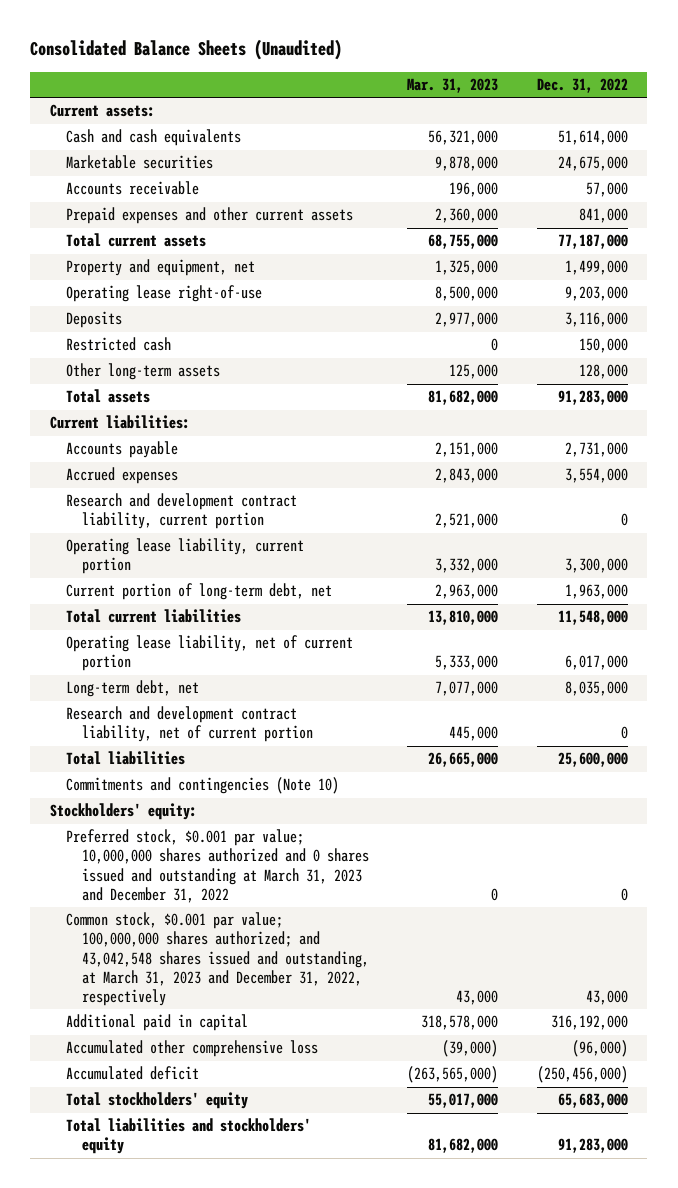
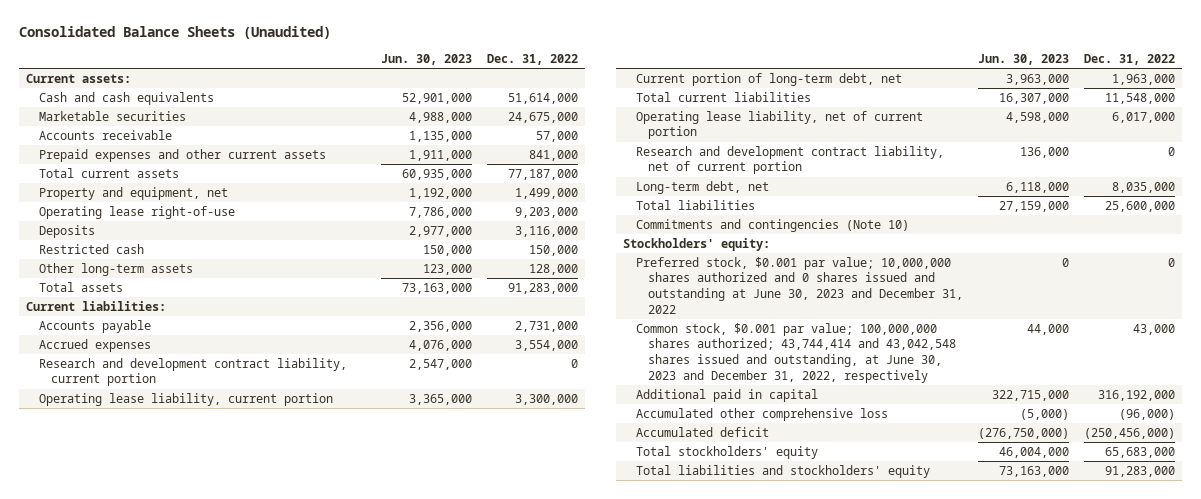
- | Mar. 31, 2023 | Dec. 31, 2022
+ | Jun. 30, 2023 | Dec. 31, 2022
moved down: Long-term debt, net | 6,118,000 | 8,035,000
- Preferred stock, $0.001 par value; 10,000,000 shares authorized and 0 shares issued and outstanding at March 31, 2023 and December 31, 2022 | 0 | 0
- Common stock, $0.001 par value; 100,000,000 shares authorized; and 43,042,548 shares issued and outstanding, at March 31, 2023 and December 31, 2022, respectively | 43,000 | 43,000
+ Preferred stock, $0.001 par value; 10,000,000 shares authorized and 0 shares issued and outstanding at June 30, 2023 and December 31, 2022 | 0 | 0
+ Common stock, $0.001 par value; 100,000,000 shares authorized; 43,744,414 and 43,042,548 shares issued and outstanding, at June 30, 2023 and December 31, 2022, respectively | 44,000 | 43,000

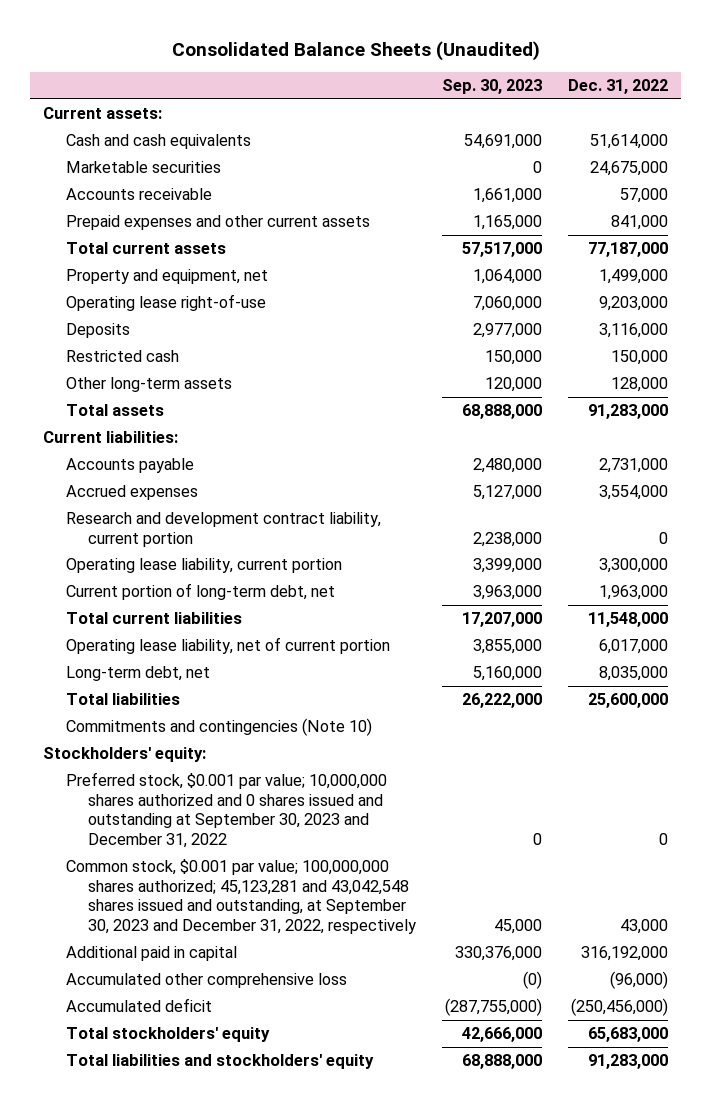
- | Jun. 30, 2023 | Dec. 31, 2022
+ | Sep. 30, 2023 | Dec. 31, 2022
- Research and development contract liability, net of current portion | 136,000 | 0
- Preferred stock, $0.001 par value; 10,000,000 shares authorized and 0 shares issued and outstanding at June 30, 2023 and December 31, 2022 | 0 | 0
- Common stock, $0.001 par value; 100,000,000 shares authorized; 43,744,414 and 43,042,548 shares issued and outstanding, at June 30, 2023 and December 31, 2022, respectively | 44,000 | 43,000
+ Preferred stock, $0.001 par value; 10,000,000 shares authorized and 0 shares issued and outstanding at September 30, 2023 and December 31, 2022 | 0 | 0
+ Common stock, $0.001 par value; 100,000,000 shares authorized; 45,123,281 and 43,042,548 shares issued and outstanding, at September 30, 2023 and December 31, 2022, respectively | 45,000 | 43,000

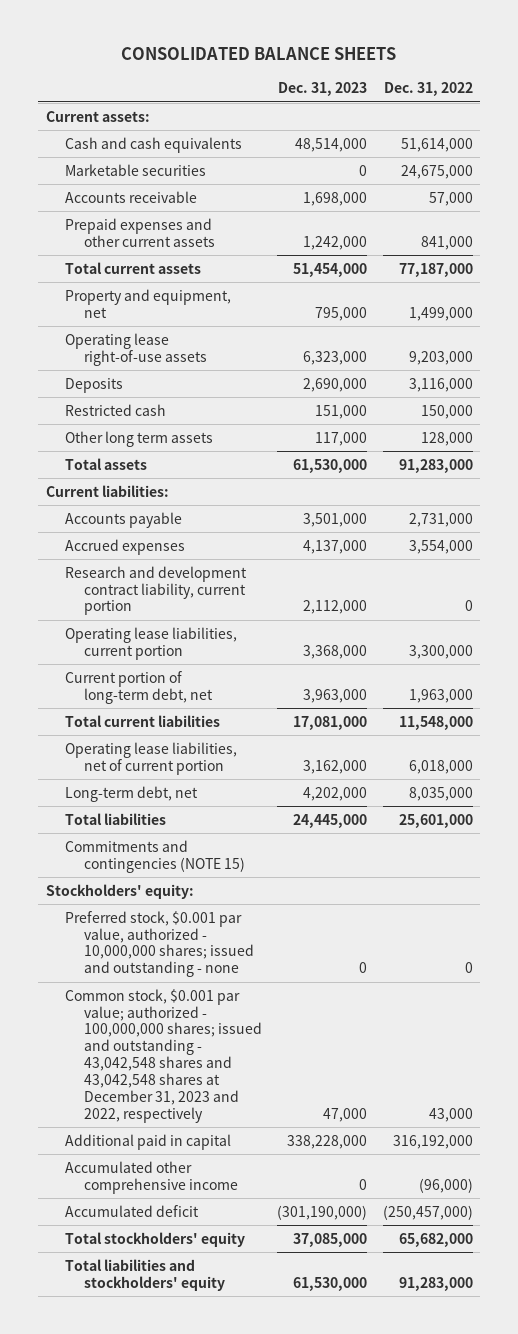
- Consolidated Balance Sheets (Unaudited)
+ CONSOLIDATED BALANCE SHEETS
- | Sep. 30, 2023 | Dec. 31, 2022
+ | Dec. 31, 2023 | Dec. 31, 2022
- Operating lease right-of-use | 7,060,000 | 9,203,000
+ Operating lease right-of-use assets | 6,323,000 | 9,203,000
- Other long-term assets | 120,000 | 128,000
+ Other long term assets | 117,000 | 128,000
- Operating lease liability, current portion | 3,399,000 | 3,300,000
+ Operating lease liabilities, current portion | 3,368,000 | 3,300,000
- Operating lease liability, net of current portion | 3,855,000 | 6,017,000
+ Operating lease liabilities, net of current portion | 3,162,000 | 6,018,000
- Total liabilities | 26,222,000 | 25,600,000
- Commitments and contingencies (Note 10)
+ Total liabilities | 24,445,000 | 25,601,000
+ Commitments and contingencies (NOTE 15)
- Preferred stock, $0.001 par value; 10,000,000 shares authorized and 0 shares issued and outstanding at September 30, 2023 and December 31, 2022 | 0 | 0
- Common stock, $0.001 par value; 100,000,000 shares authorized; 45,123,281 and 43,042,548 shares issued and outstanding, at September 30, 2023 and December 31, 2022, respectively | 45,000 | 43,000
+ Preferred stock, $0.001 par value, authorized - 10,000,000 shares; issued and outstanding - none | 0 | 0
+ Common stock, $0.001 par value; authorized - 100,000,000 shares; issued and outstanding - 43,042,548 shares and 43,042,548 shares at December 31, 2023 and 2022, respectively | 47,000 | 43,000
- Accumulated other comprehensive loss | (0) | (96,000)
- Accumulated deficit | (287,755,000) | (250,456,000)
- Total stockholders' equity | 42,666,000 | 65,683,000
+ Accumulated other comprehensive income | 0 | (96,000)
+ Accumulated deficit | (301,190,000) | (250,457,000)
+ Total stockholders' equity | 37,085,000 | 65,682,000

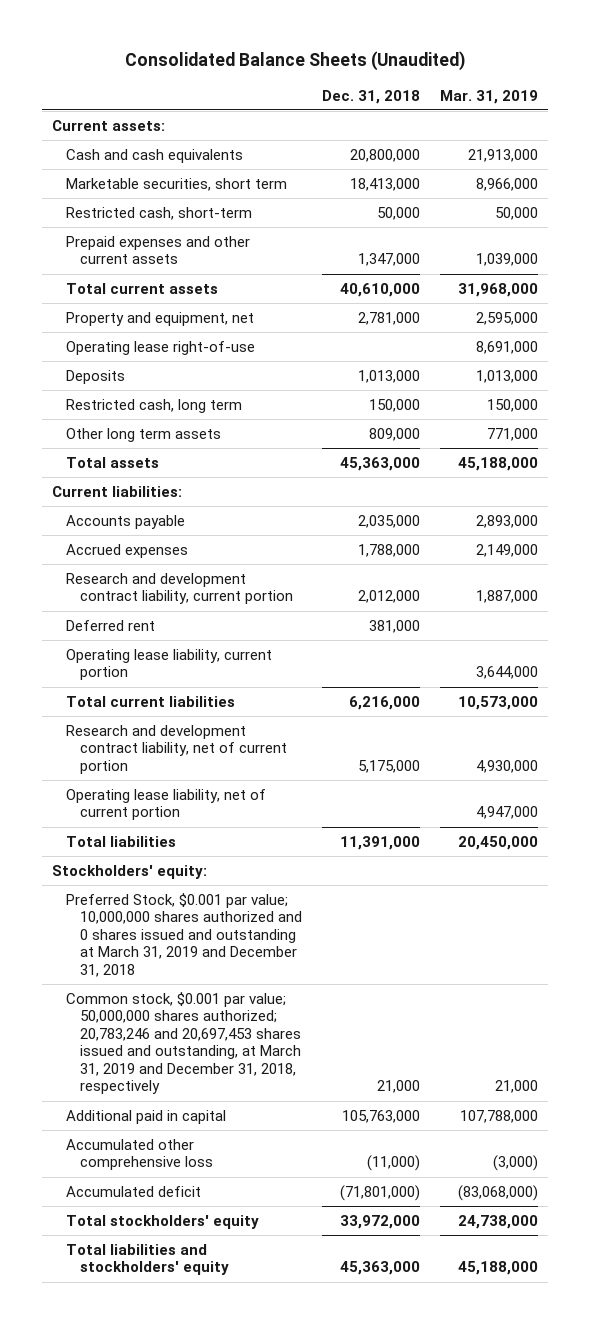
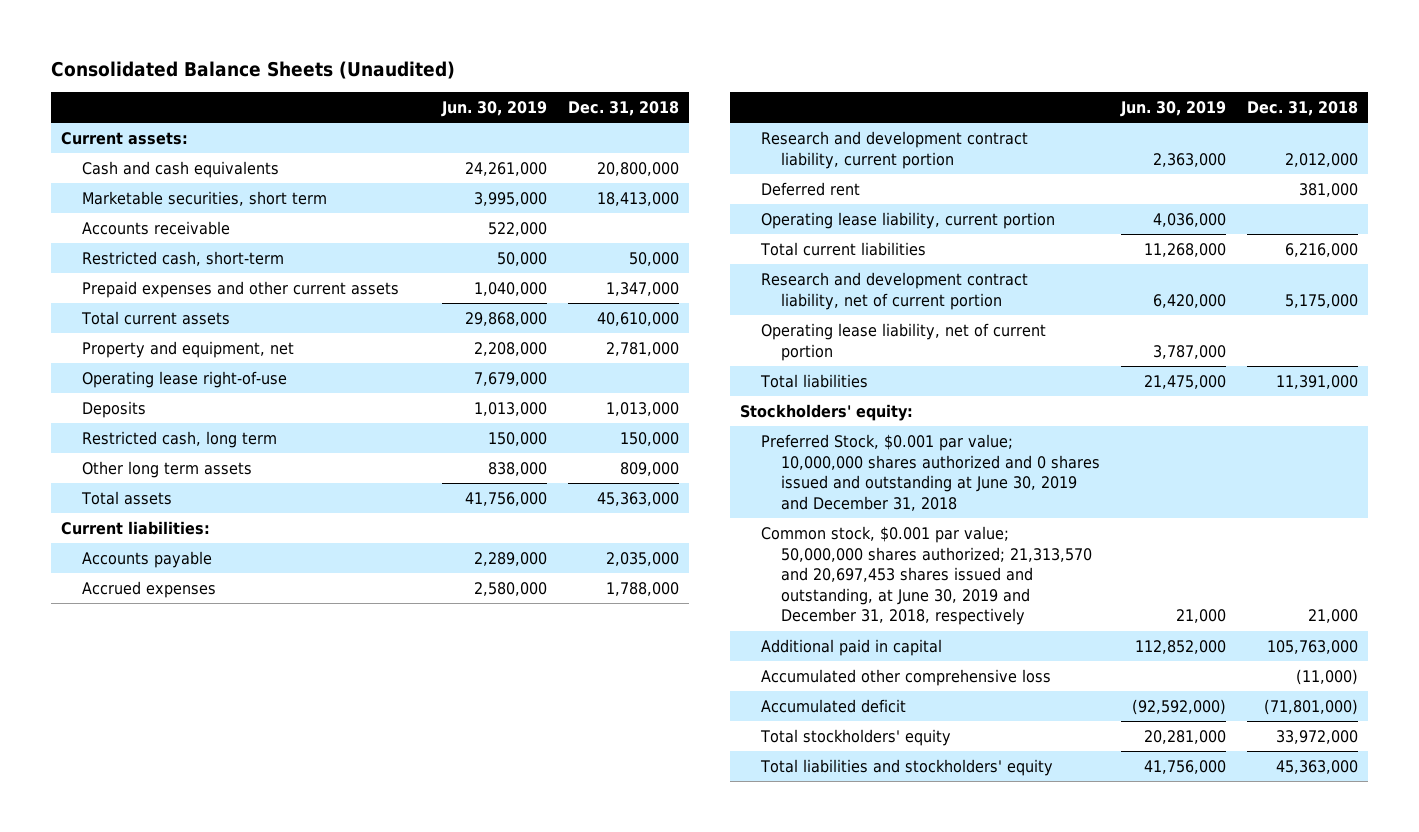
- | Dec. 31, 2018 | Mar. 31, 2019
+ | Jun. 30, 2019 | Dec. 31, 2018
+ Accounts receivable | 522,000 |
- Preferred Stock, $0.001 par value; 10,000,000 shares authorized and 0 shares issued and outstanding at March 31, 2019 and December 31, 2018
- Common stock, $0.001 par value; 50,000,000 shares authorized; 20,783,246 and 20,697,453 shares issued and outstanding, at March 31, 2019 and December 31, 2018, respectively | 21,000 | 21,000
+ Preferred Stock, $0.001 par value; 10,000,000 shares authorized and 0 shares issued and outstanding at June 30, 2019 and December 31, 2018
+ Common stock, $0.001 par value; 50,000,000 shares authorized; 21,313,570 and 20,697,453 shares issued and outstanding, at June 30, 2019 and December 31, 2018, respectively | 21,000 | 21,000

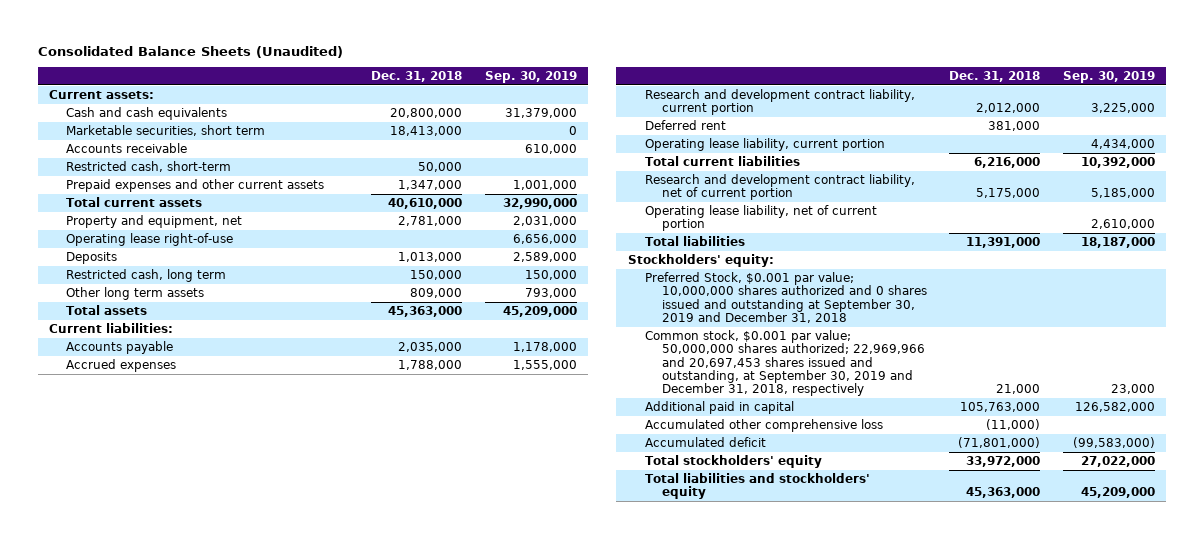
- | Jun. 30, 2019 | Dec. 31, 2018
+ | Dec. 31, 2018 | Sep. 30, 2019
- Preferred Stock, $0.001 par value; 10,000,000 shares authorized and 0 shares issued and outstanding at June 30, 2019 and December 31, 2018
- Common stock, $0.001 par value; 50,000,000 shares authorized; 21,313,570 and 20,697,453 shares issued and outstanding, at June 30, 2019 and December 31, 2018, respectively | 21,000 | 21,000
+ Preferred Stock, $0.001 par value; 10,000,000 shares authorized and 0 shares issued and outstanding at September 30, 2019 and December 31, 2018
+ Common stock, $0.001 par value; 50,000,000 shares authorized; 22,969,966 and 20,697,453 shares issued and outstanding, at September 30, 2019 and December 31, 2018, respectively | 21,000 | 23,000

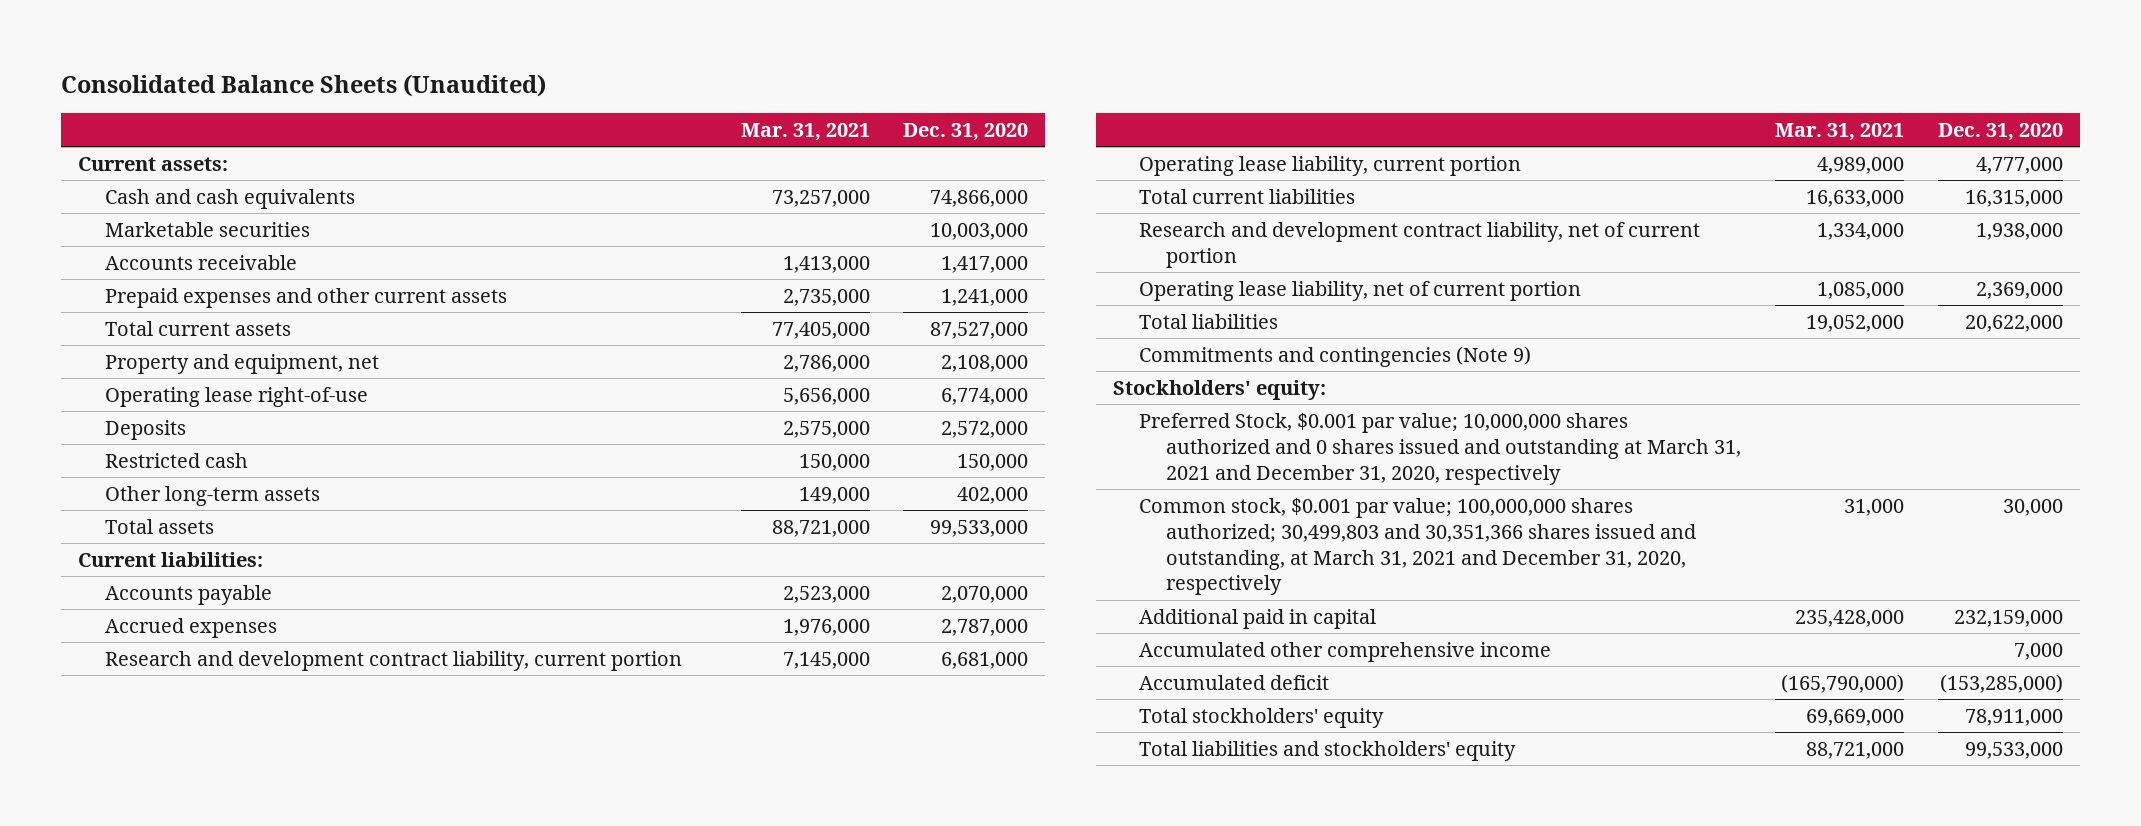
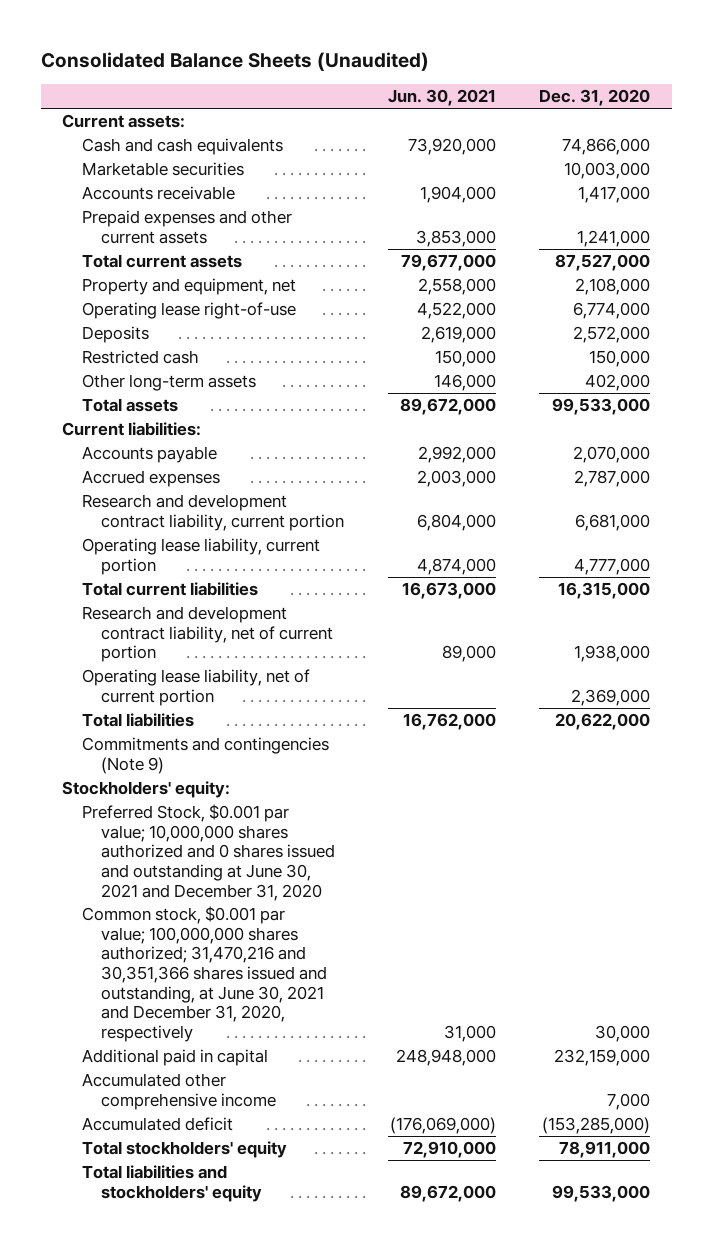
- | Mar. 31, 2021 | Dec. 31, 2020
+ | Jun. 30, 2021 | Dec. 31, 2020
- Preferred Stock, $0.001 par value; 10,000,000 shares authorized and 0 shares issued and outstanding at March 31, 2021 and December 31, 2020, respectively
- Common stock, $0.001 par value; 100,000,000 shares authorized; 30,499,803 and 30,351,366 shares issued and outstanding, at March 31, 2021 and December 31, 2020, respectively | 31,000 | 30,000
+ Preferred Stock, $0.001 par value; 10,000,000 shares authorized and 0 shares issued and outstanding at June 30, 2021 and December 31, 2020
+ Common stock, $0.001 par value; 100,000,000 shares authorized; 31,470,216 and 30,351,366 shares issued and outstanding, at June 30, 2021 and December 31, 2020, respectively | 31,000 | 30,000

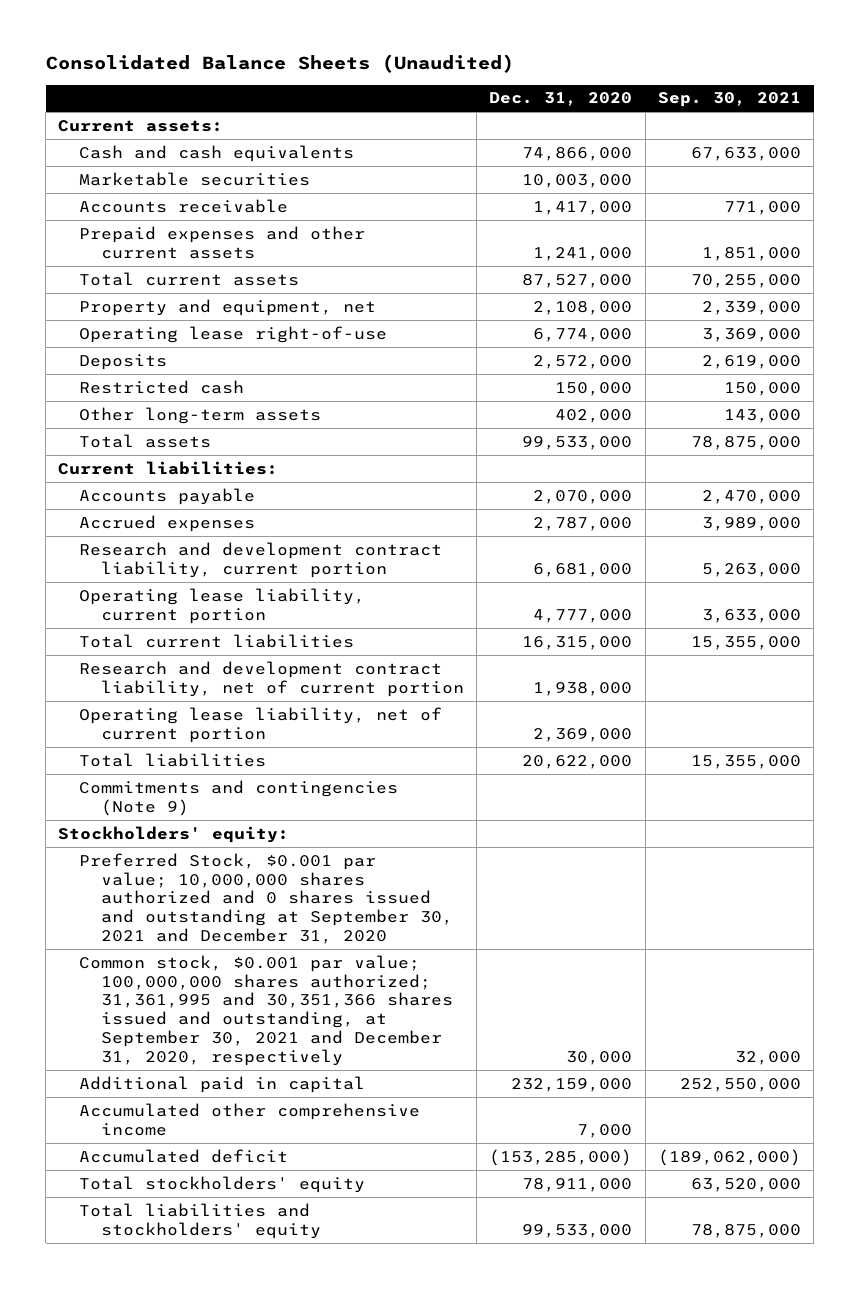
- | Jun. 30, 2021 | Dec. 31, 2020
+ | Dec. 31, 2020 | Sep. 30, 2021
- Preferred Stock, $0.001 par value; 10,000,000 shares authorized and 0 shares issued and outstanding at June 30, 2021 and December 31, 2020
- Common stock, $0.001 par value; 100,000,000 shares authorized; 31,470,216 and 30,351,366 shares issued and outstanding, at June 30, 2021 and December 31, 2020, respectively | 31,000 | 30,000
+ Preferred Stock, $0.001 par value; 10,000,000 shares authorized and 0 shares issued and outstanding at September 30, 2021 and December 31, 2020
+ Common stock, $0.001 par value; 100,000,000 shares authorized; 31,361,995 and 30,351,366 shares issued and outstanding, at September 30, 2021 and December 31, 2020, respectively | 30,000 | 32,000

